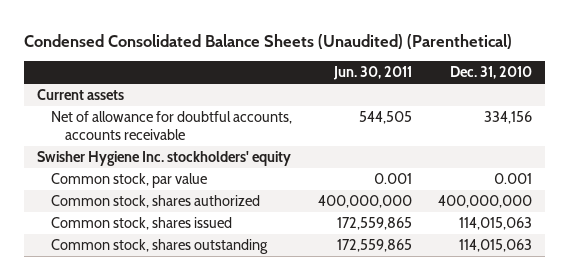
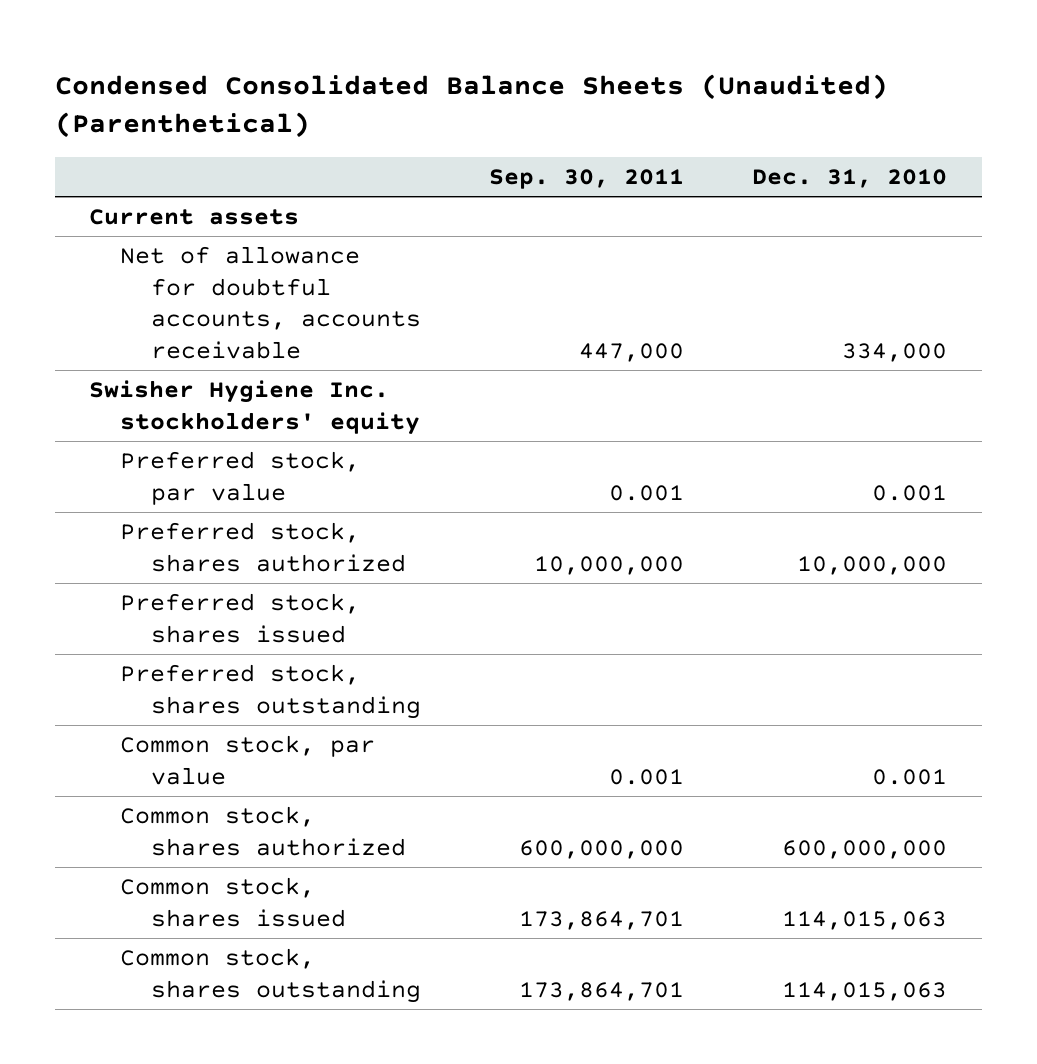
- | Jun. 30, 2011 | Dec. 31, 2010
+ | Sep. 30, 2011 | Dec. 31, 2010
- Net of allowance for doubtful accounts, accounts receivable | 544,505 | 334,156
+ Net of allowance for doubtful accounts, accounts receivable | 447,000 | 334,000
+ Preferred stock, par value | 0.001 | 0.001
+ Preferred stock, shares authorized | 10,000,000 | 10,000,000
+ Preferred stock, shares issued
+ Preferred stock, shares outstanding
- Common stock, shares authorized | 400,000,000 | 400,000,000
+ Common stock, shares authorized | 600,000,000 | 600,000,000

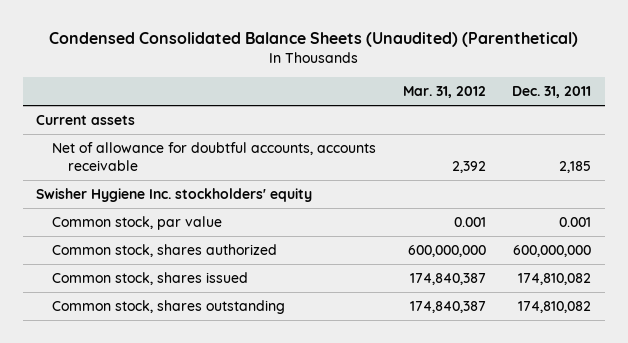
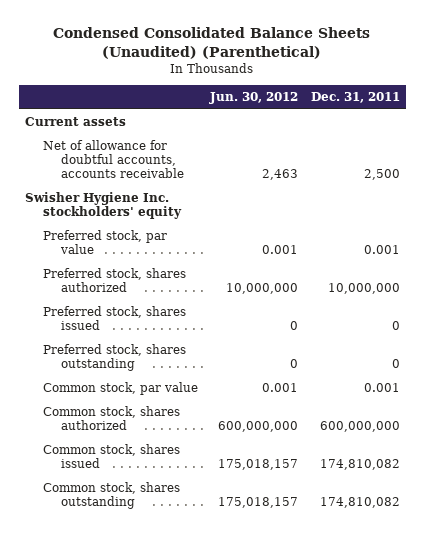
- | Mar. 31, 2012 | Dec. 31, 2011
+ | Jun. 30, 2012 | Dec. 31, 2011
- Net of allowance for doubtful accounts, accounts receivable | 2,392 | 2,185
+ Net of allowance for doubtful accounts, accounts receivable | 2,463 | 2,500
+ Preferred stock, par value | 0.001 | 0.001
+ Preferred stock, shares authorized | 10,000,000 | 10,000,000
+ Preferred stock, shares issued | 0 | 0
+ Preferred stock, shares outstanding | 0 | 0

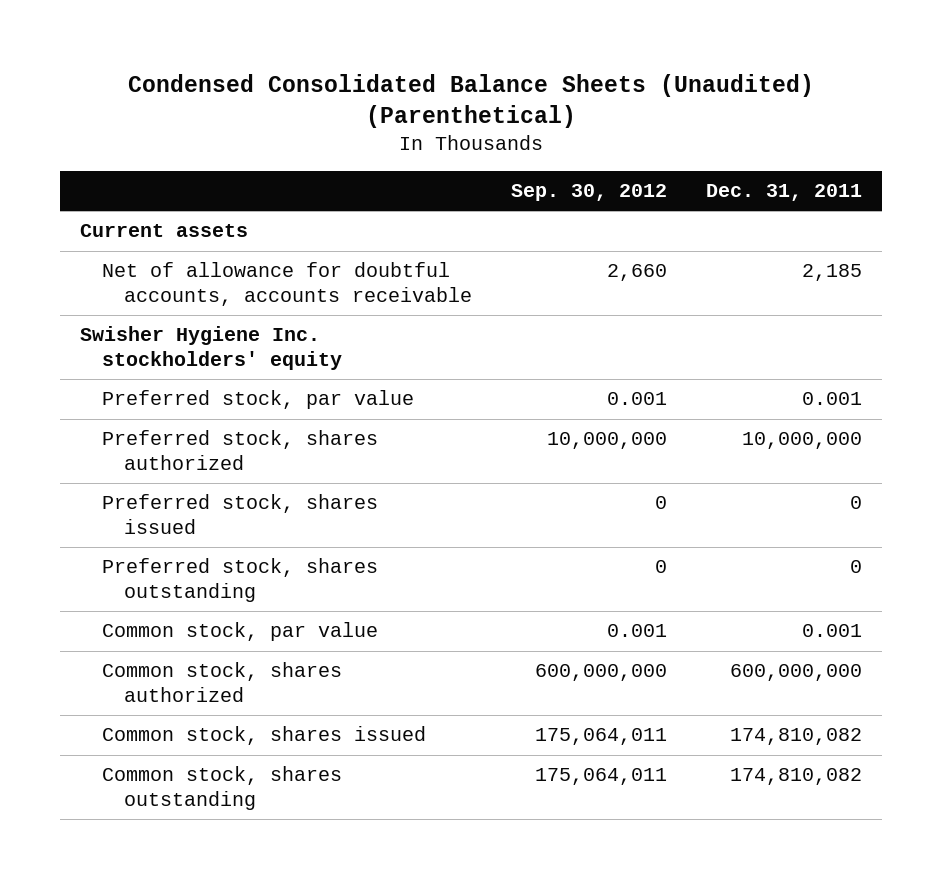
- | Jun. 30, 2012 | Dec. 31, 2011
+ | Sep. 30, 2012 | Dec. 31, 2011
- Net of allowance for doubtful accounts, accounts receivable | 2,463 | 2,500
+ Net of allowance for doubtful accounts, accounts receivable | 2,660 | 2,185

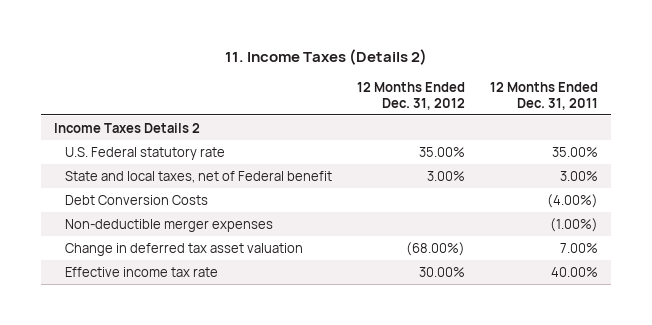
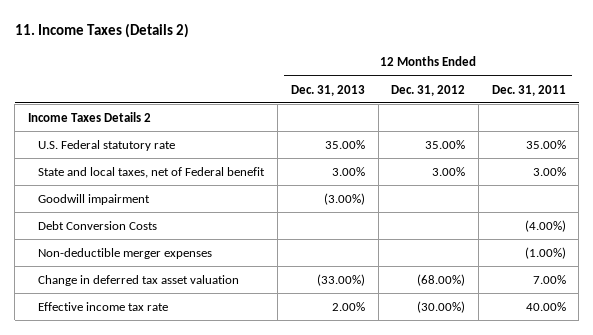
- | 12 Months Ended Dec. 31, 2012 | 12 Months Ended Dec. 31, 2011
+ | 12 Months Ended Dec. 31, 2013 | 12 Months Ended Dec. 31, 2012 | 12 Months Ended Dec. 31, 2011
+ Goodwill impairment | (3.00%) | |
- Effective income tax rate | 30.00% | 40.00%
+ Effective income tax rate | 2.00% | (30.00%) | 40.00%

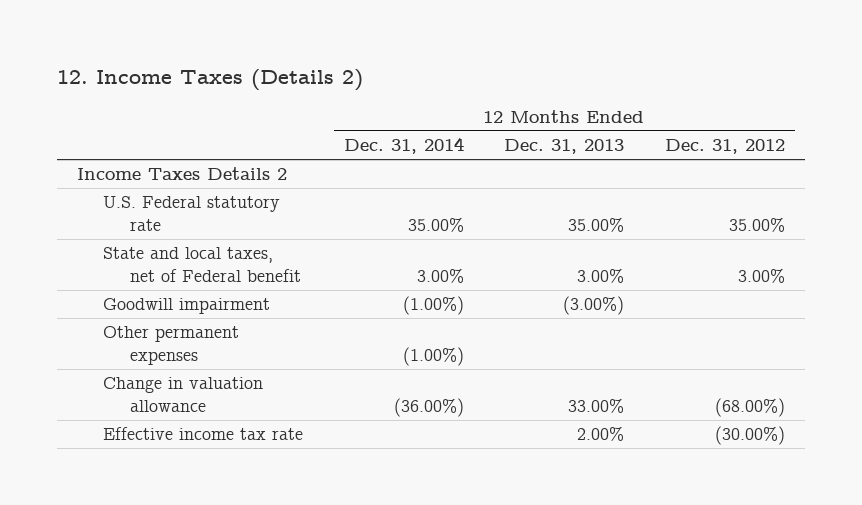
- 11. Income Taxes (Details 2)
+ 12. Income Taxes (Details 2)
- | 12 Months Ended Dec. 31, 2013 | 12 Months Ended Dec. 31, 2012 | 12 Months Ended Dec. 31, 2011
+ | 12 Months Ended Dec. 31, 2014 | 12 Months Ended Dec. 31, 2013 | 12 Months Ended Dec. 31, 2012
- Debt Conversion Costs | | | (4.00%)
- Non-deductible merger expenses | | | (1.00%)
- Change in deferred tax asset valuation | (33.00%) | (68.00%) | 7.00%
+ Other permanent expenses | (1.00%) | |
+ Change in valuation allowance | (36.00%) | 33.00% | (68.00%)

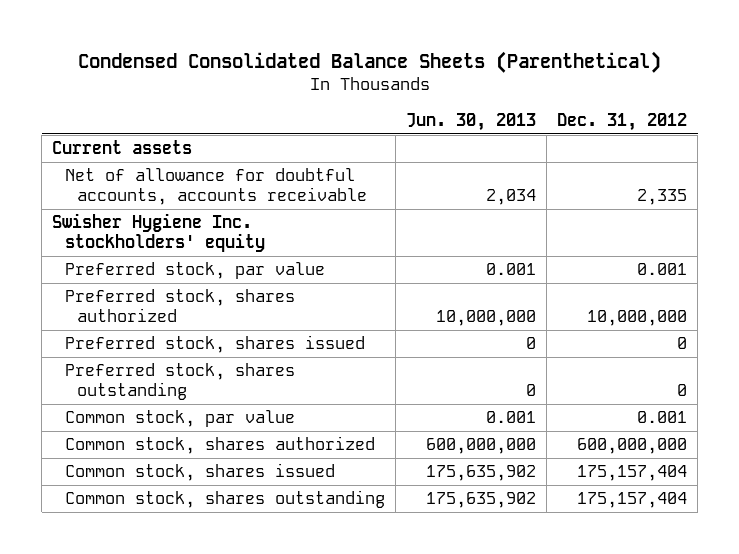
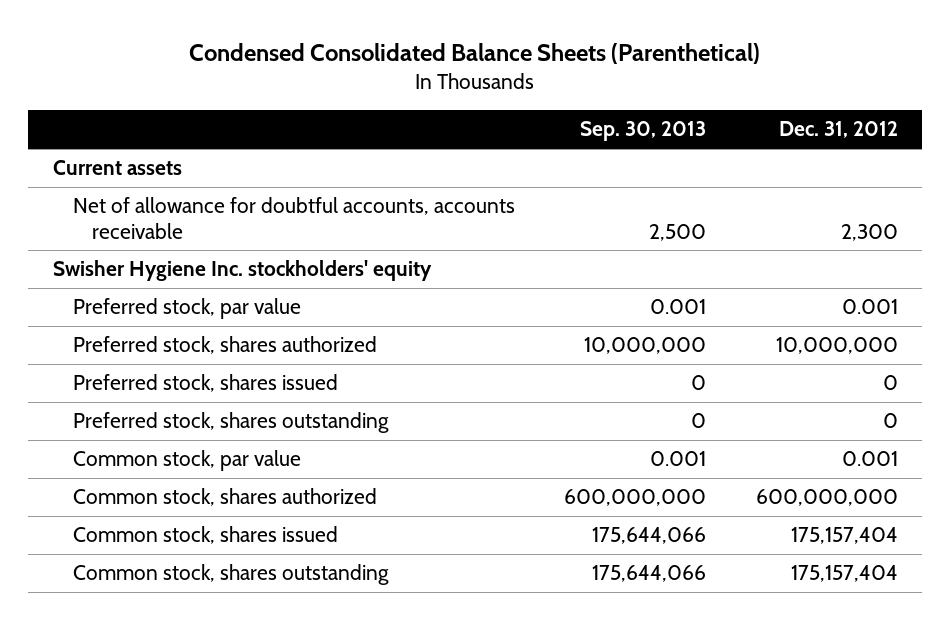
- | Jun. 30, 2013 | Dec. 31, 2012
+ | Sep. 30, 2013 | Dec. 31, 2012
- Net of allowance for doubtful accounts, accounts receivable | 2,034 | 2,335
+ Net of allowance for doubtful accounts, accounts receivable | 2,500 | 2,300

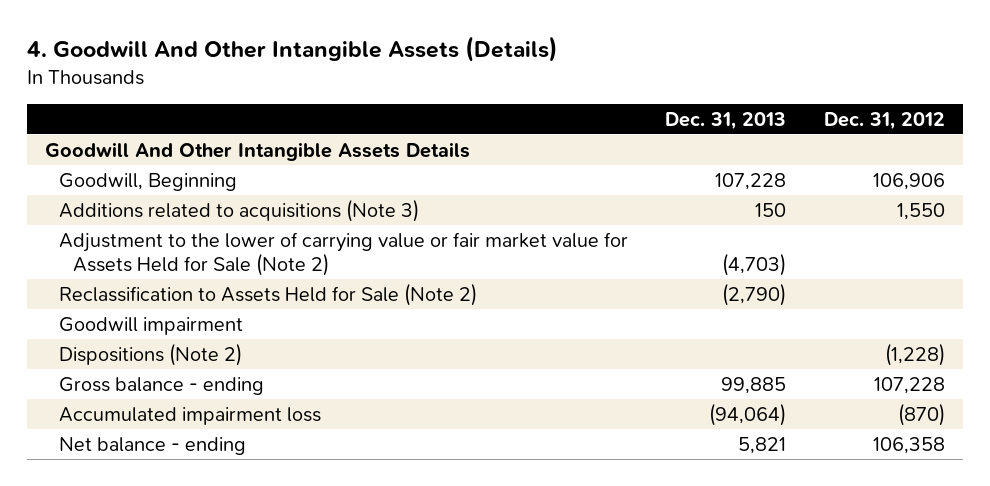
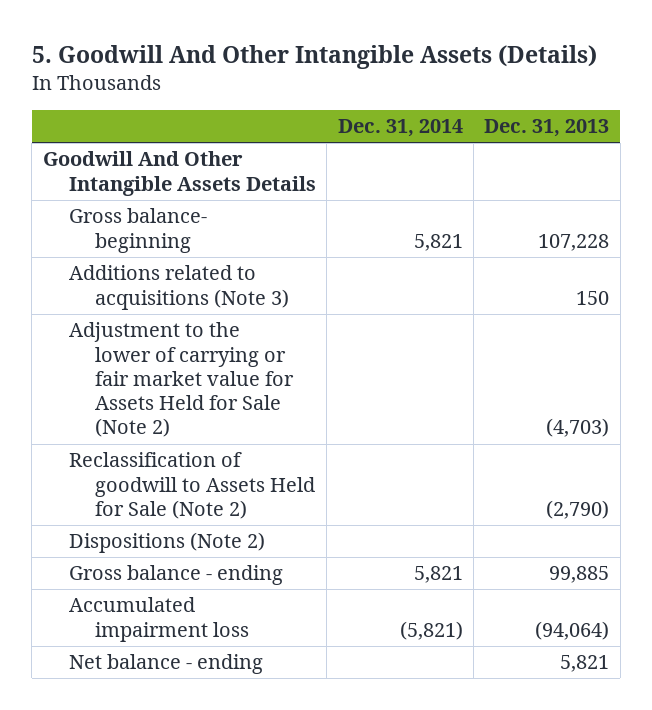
- 4. Goodwill And Other Intangible Assets (Details)
+ 5. Goodwill And Other Intangible Assets (Details)
- | Dec. 31, 2013 | Dec. 31, 2012
+ | Dec. 31, 2014 | Dec. 31, 2013
- Goodwill, Beginning | 107,228 | 106,906
+ Gross balance- beginning | 5,821 | 107,228
- Adjustment to the lower of carrying value or fair market value for Assets Held for Sale (Note 2) | (4,703) |
- Reclassification to Assets Held for Sale (Note 2) | (2,790) |
- Goodwill impairment
+ Adjustment to the lower of carrying or fair market value for Assets Held for Sale (Note 2) | | (4,703)
+ Reclassification of goodwill to Assets Held for Sale (Note 2) | | (2,790)

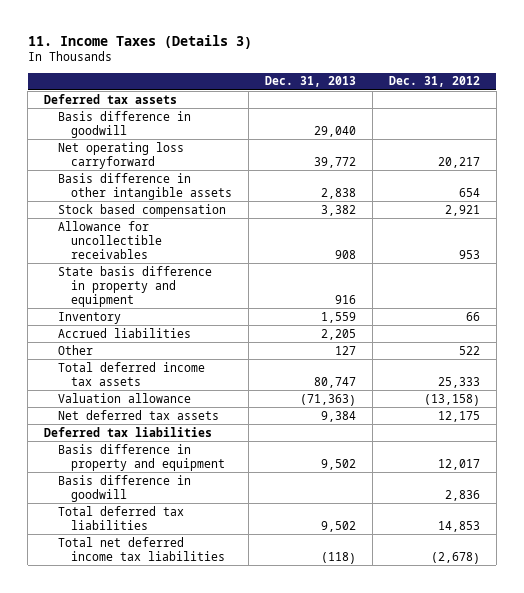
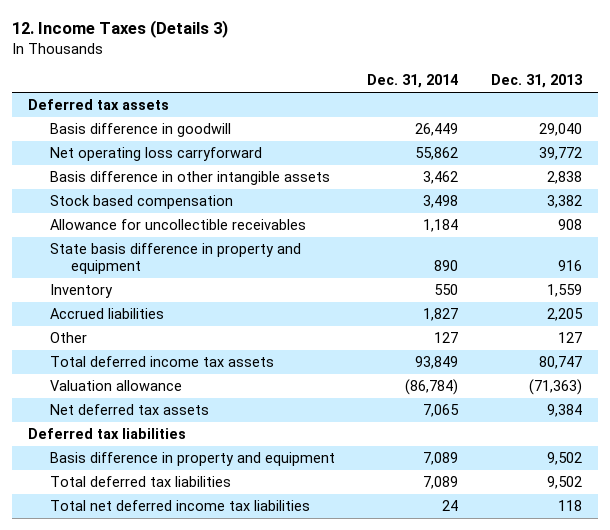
- 11. Income Taxes (Details 3)
+ 12. Income Taxes (Details 3)
- | Dec. 31, 2013 | Dec. 31, 2012
+ | Dec. 31, 2014 | Dec. 31, 2013
- Basis difference in goodwill | | 2,836
- Total net deferred income tax liabilities | (118) | (2,678)
+ Total net deferred income tax liabilities | 24 | 118

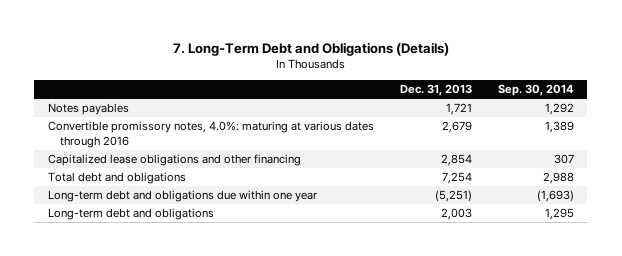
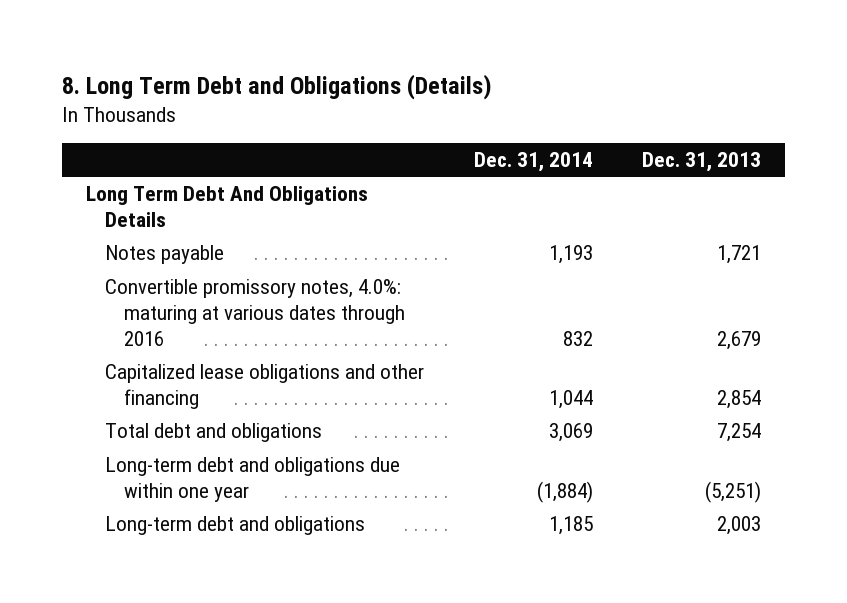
- 7. Long-Term Debt and Obligations (Details)
+ 8. Long Term Debt and Obligations (Details)
- | Dec. 31, 2013 | Sep. 30, 2014
+ | Dec. 31, 2014 | Dec. 31, 2013
- Notes payables | 1,721 | 1,292
+ Long Term Debt And Obligations Details
+ Notes payable | 1,193 | 1,721

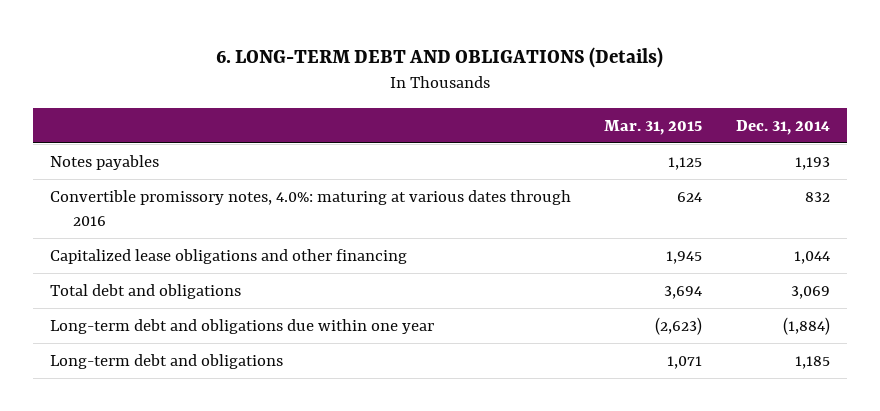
- 8. Long Term Debt and Obligations (Details)
+ 6. LONG-TERM DEBT AND OBLIGATIONS (Details)
- | Dec. 31, 2014 | Dec. 31, 2013
+ | Mar. 31, 2015 | Dec. 31, 2014
- Long Term Debt And Obligations Details
- Notes payable | 1,193 | 1,721
+ Notes payables | 1,125 | 1,193

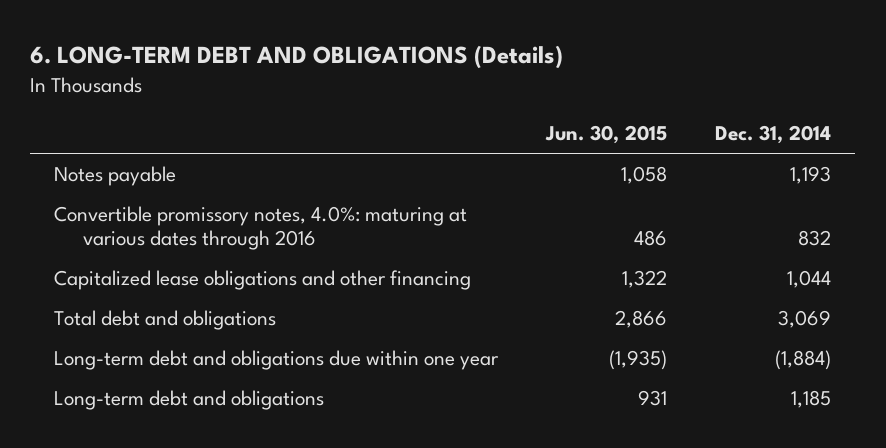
- | Mar. 31, 2015 | Dec. 31, 2014
+ | Jun. 30, 2015 | Dec. 31, 2014
- Notes payables | 1,125 | 1,193
+ Notes payable | 1,058 | 1,193

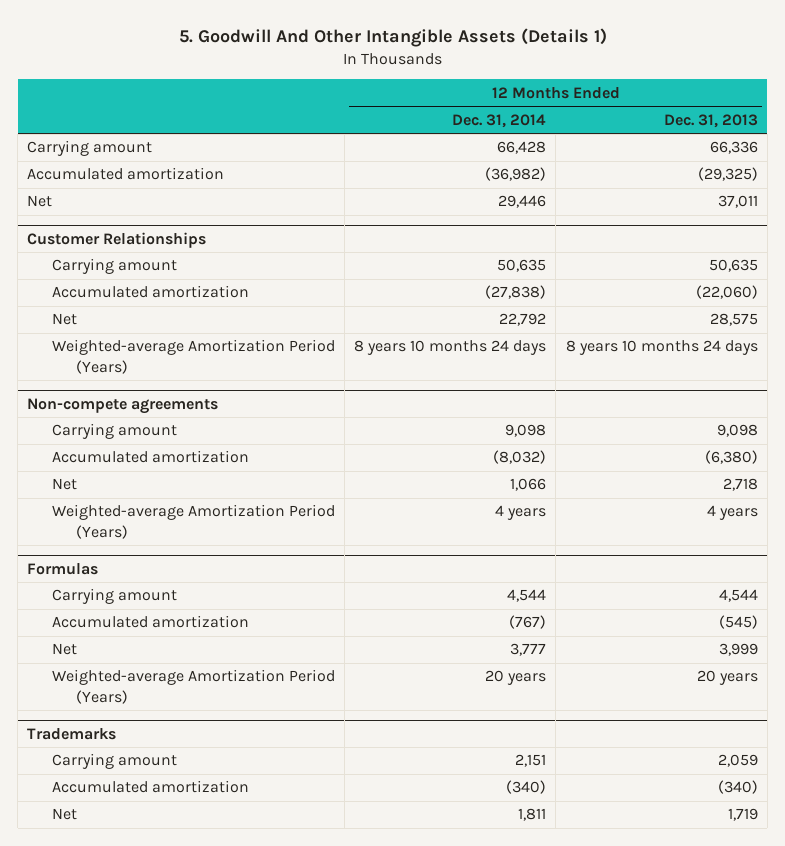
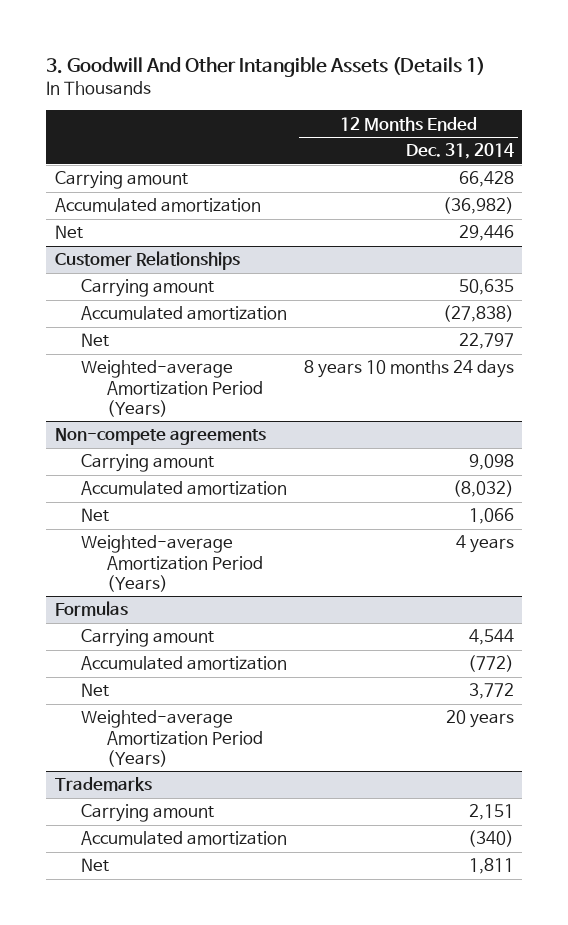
- 5. Goodwill And Other Intangible Assets (Details 1)
+ 3. Goodwill And Other Intangible Assets (Details 1)
- | 12 Months Ended Dec. 31, 2014 | 12 Months Ended Dec. 31, 2013
+ | 12 Months Ended Dec. 31, 2014
@ Customer Relationships
- Net | 22,792 | 28,575
+ Net | 22,797
@ Formulas
- Accumulated amortization | (767) | (545)
- Net | 3,777 | 3,999
+ Accumulated amortization | (772)
+ Net | 3,772

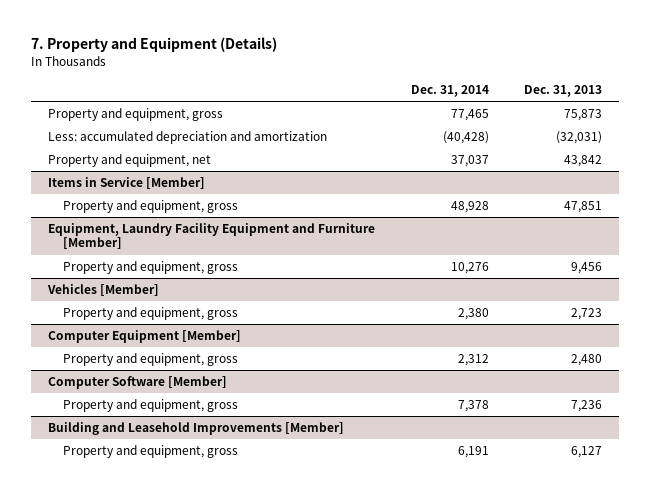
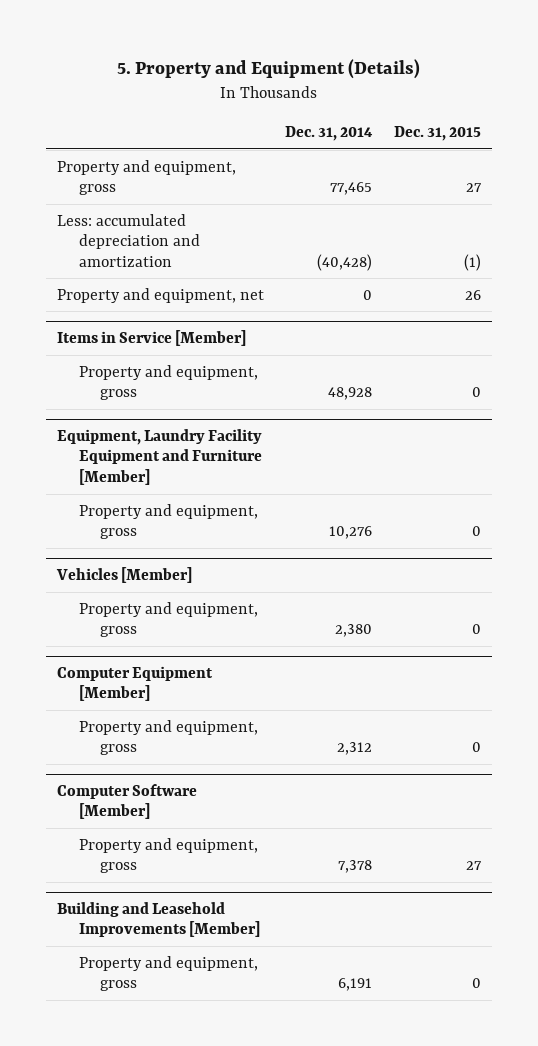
- 7. Property and Equipment (Details)
+ 5. Property and Equipment (Details)
- | Dec. 31, 2014 | Dec. 31, 2013
+ | Dec. 31, 2014 | Dec. 31, 2015
- Property and equipment, net | 37,037 | 43,842
+ Property and equipment, net | 0 | 26

